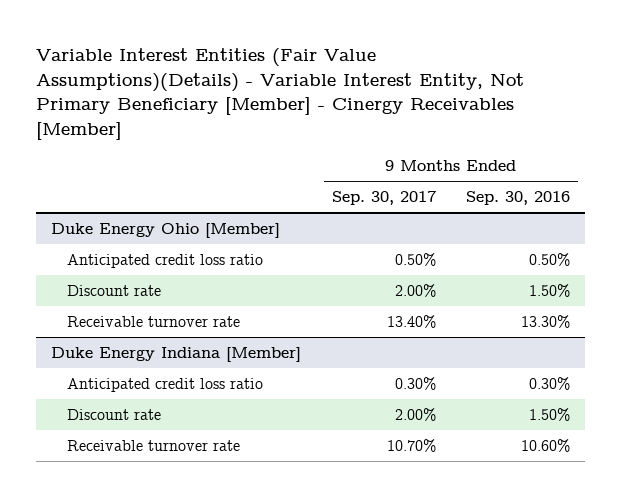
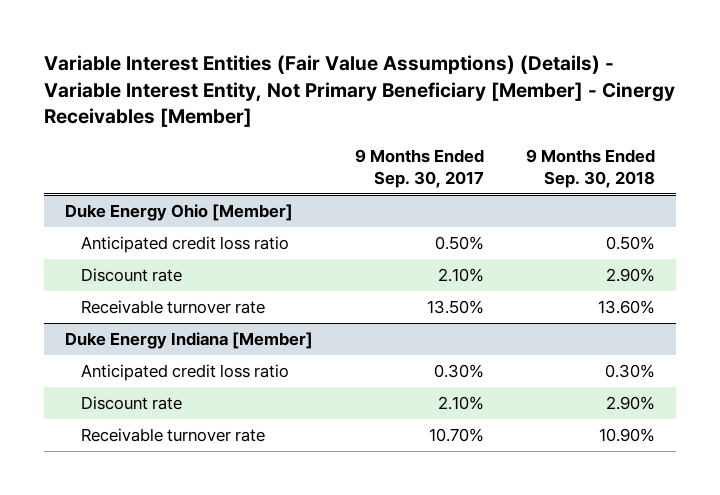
- Variable Interest Entities (Fair Value Assumptions)(Details) - Variable Interest Entity, Not Primary Beneficiary [Member] - Cinergy Receivables [Member]
+ Variable Interest Entities (Fair Value Assumptions) (Details) - Variable Interest Entity, Not Primary Beneficiary [Member] - Cinergy Receivables [Member]
- | 9 Months Ended Sep. 30, 2017 | 9 Months Ended Sep. 30, 2016
+ | 9 Months Ended Sep. 30, 2017 | 9 Months Ended Sep. 30, 2018
@ Duke Energy Ohio [Member]
- Discount rate | 2.00% | 1.50%
- Receivable turnover rate | 13.40% | 13.30%
+ Discount rate | 2.10% | 2.90%
+ Receivable turnover rate | 13.50% | 13.60%
@ Duke Energy Indiana [Member]
- Discount rate | 2.00% | 1.50%
+ Discount rate | 2.10% | 2.90%

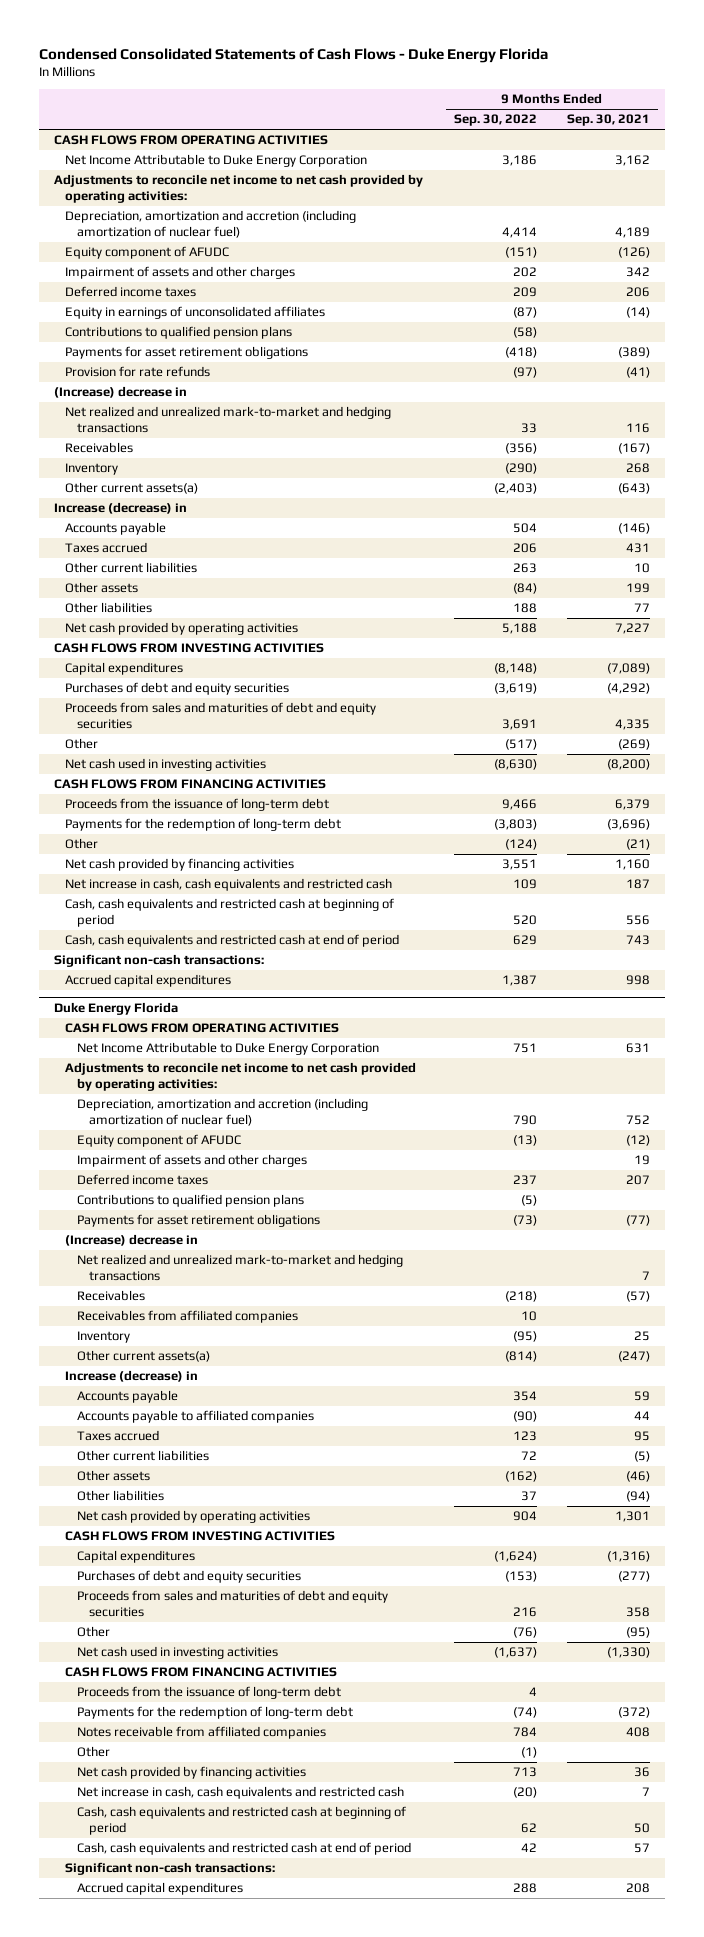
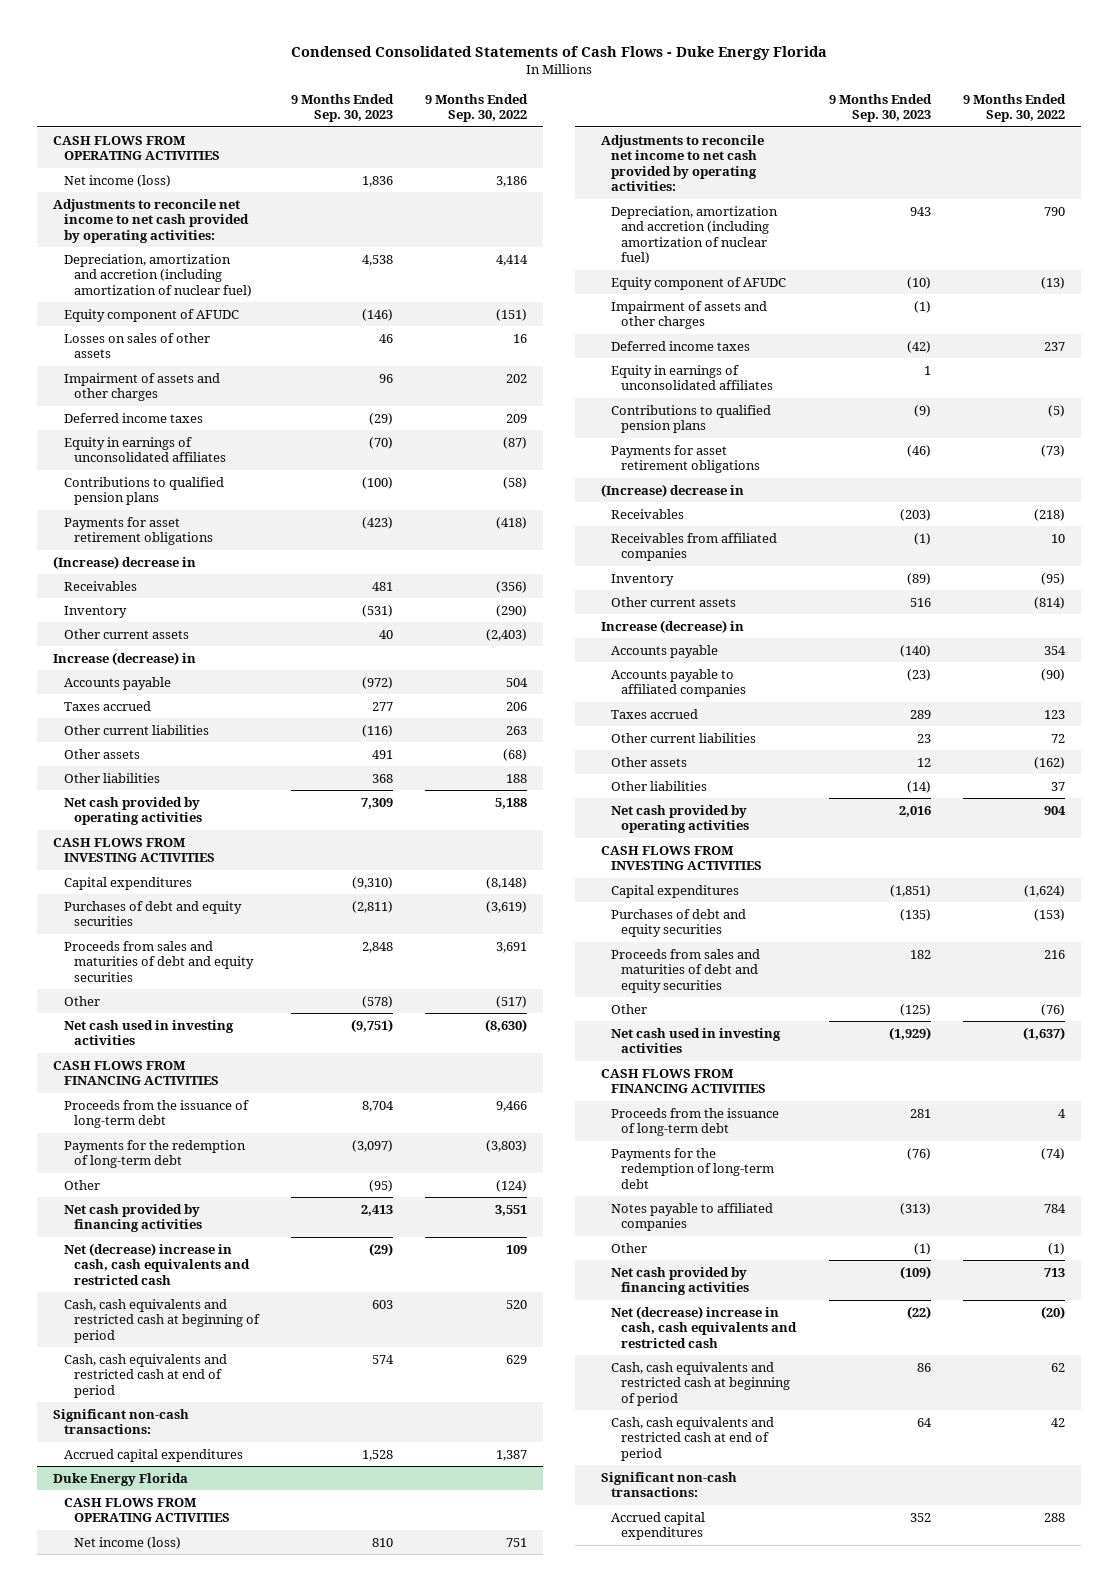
- | 9 Months Ended Sep. 30, 2022 | 9 Months Ended Sep. 30, 2021
+ | 9 Months Ended Sep. 30, 2023 | 9 Months Ended Sep. 30, 2022
- Net Income Attributable to Duke Energy Corporation | 3,186 | 3,162
+ Net income (loss) | 1,836 | 3,186
+ Losses on sales of other assets | 46 | 16
- Provision for rate refunds | (97) | (41)
- Net realized and unrealized mark-to-market and hedging transactions | 33 | 116
- Other current assets(a) | (2,403) | (643)
+ Other current assets | 40 | (2,403)
- Other assets | (84) | 199
+ Other assets | 491 | (68)
- Net increase in cash, cash equivalents and restricted cash | 109 | 187
+ Net (decrease) increase in cash, cash equivalents and restricted cash | (29) | 109
@ Duke Energy Florida
- Net Income Attributable to Duke Energy Corporation | 751 | 631
+ Net income (loss) | 810 | 751
+ Equity in earnings of unconsolidated affiliates | 1 |
- Net realized and unrealized mark-to-market and hedging transactions | | 7
- Other current assets(a) | (814) | (247)
+ Other current assets | 516 | (814)
- Notes receivable from affiliated companies | 784 | 408
+ Notes payable to affiliated companies | (313) | 784
- Net increase in cash, cash equivalents and restricted cash | (20) | 7
+ Net (decrease) increase in cash, cash equivalents and restricted cash | (22) | (20)

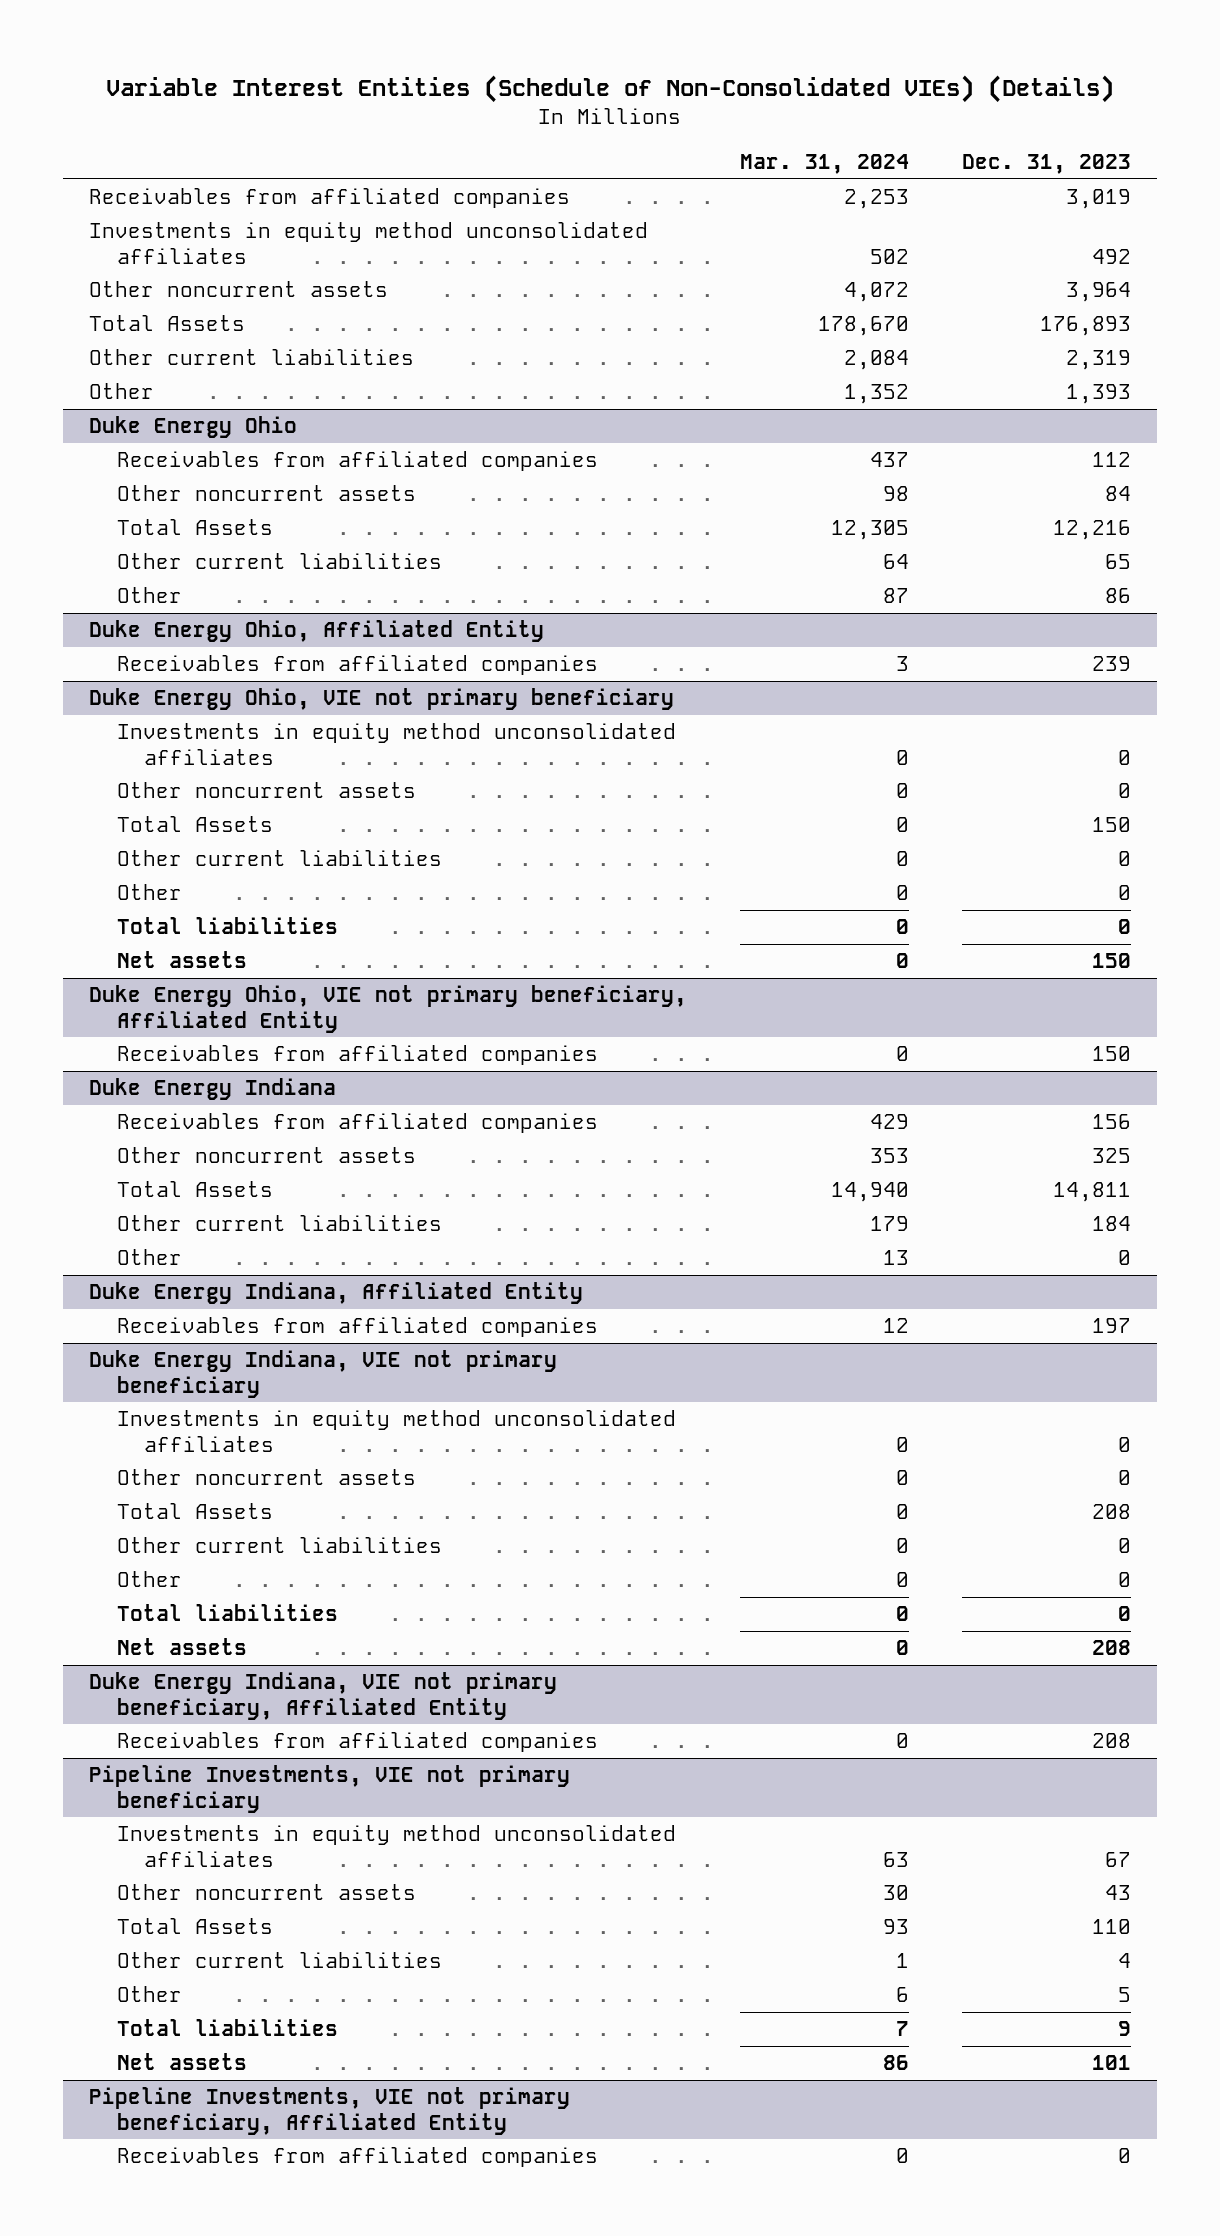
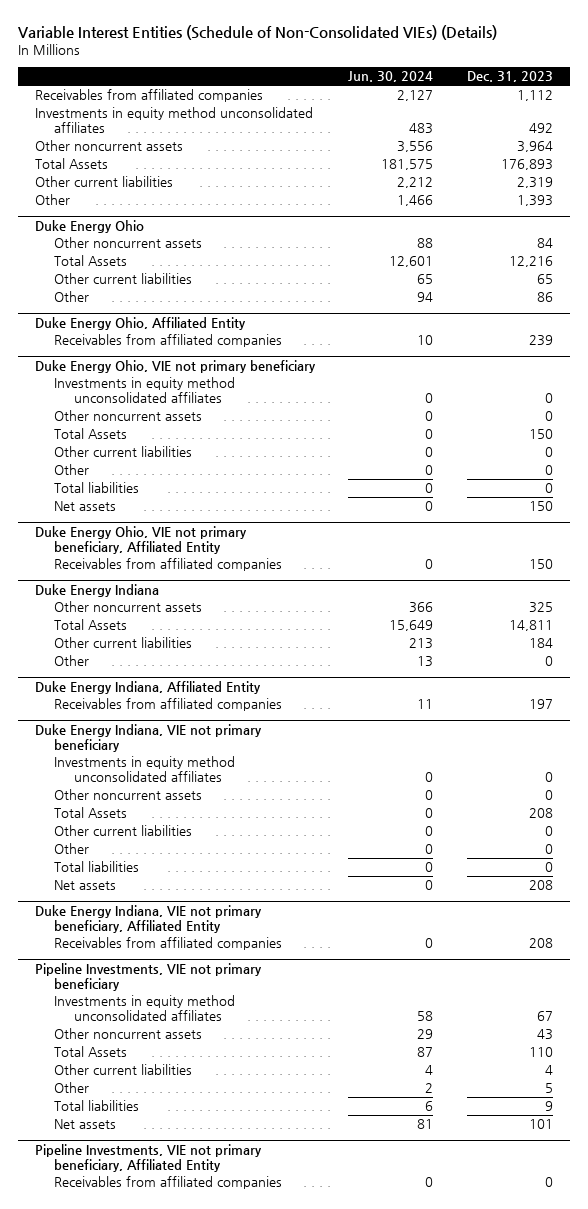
- | Mar. 31, 2024 | Dec. 31, 2023
+ | Jun. 30, 2024 | Dec. 31, 2023
- Receivables from affiliated companies | 2,253 | 3,019
+ Receivables from affiliated companies | 2,127 | 1,112
@ Duke Energy Ohio
- Receivables from affiliated companies | 437 | 112
@ Duke Energy Indiana
- Receivables from affiliated companies | 429 | 156

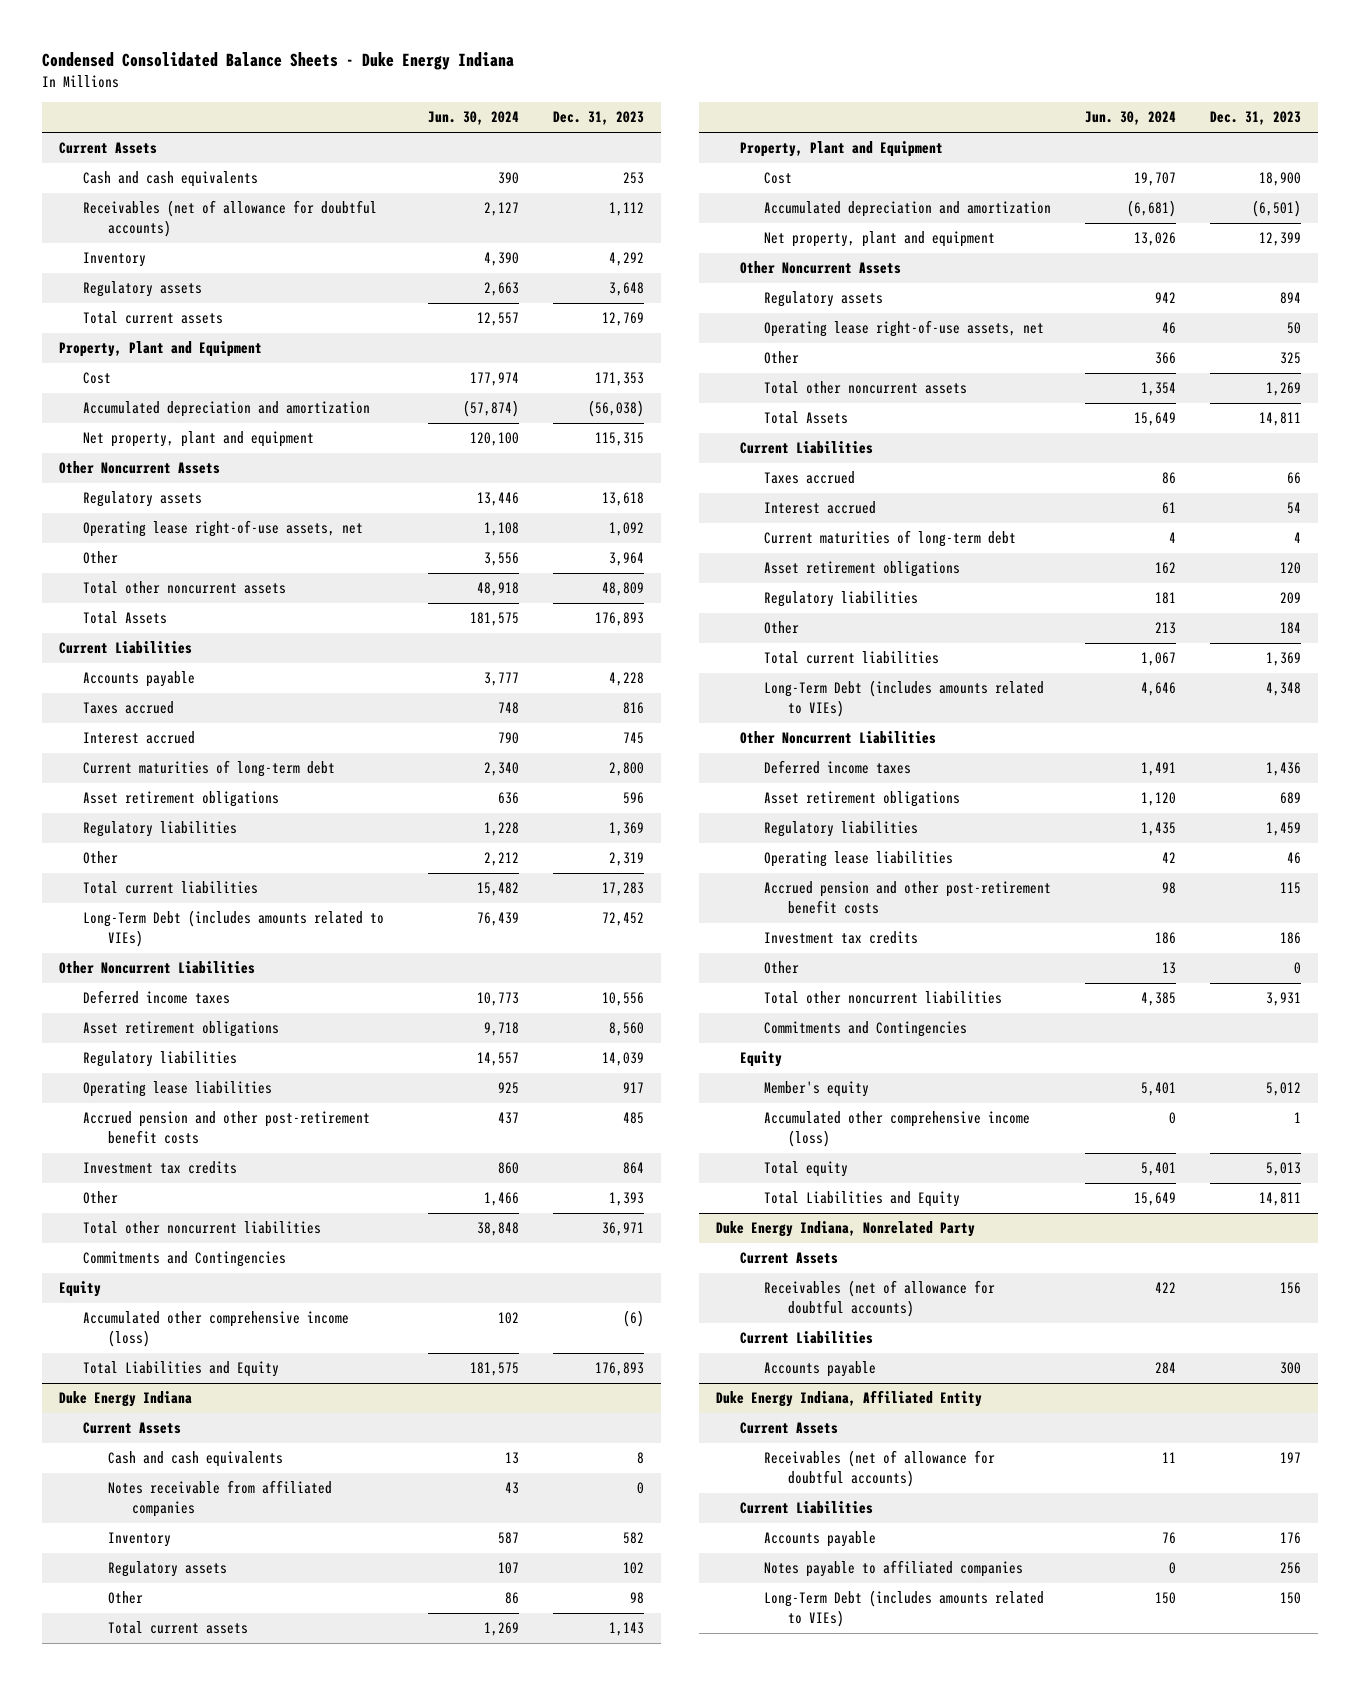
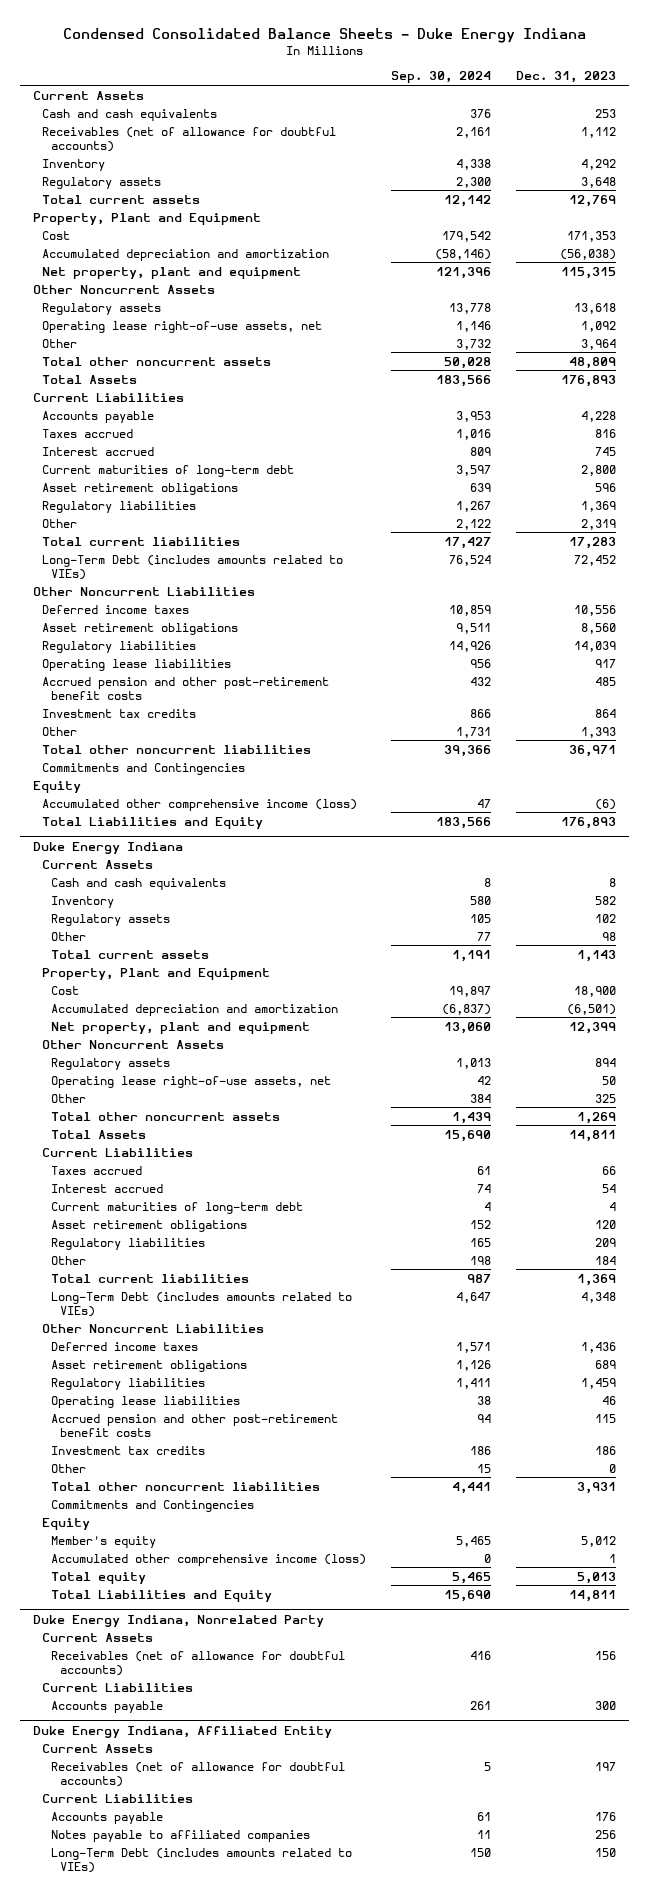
- | Jun. 30, 2024 | Dec. 31, 2023
+ | Sep. 30, 2024 | Dec. 31, 2023
@ Duke Energy Indiana
- Notes receivable from affiliated companies | 43 | 0

